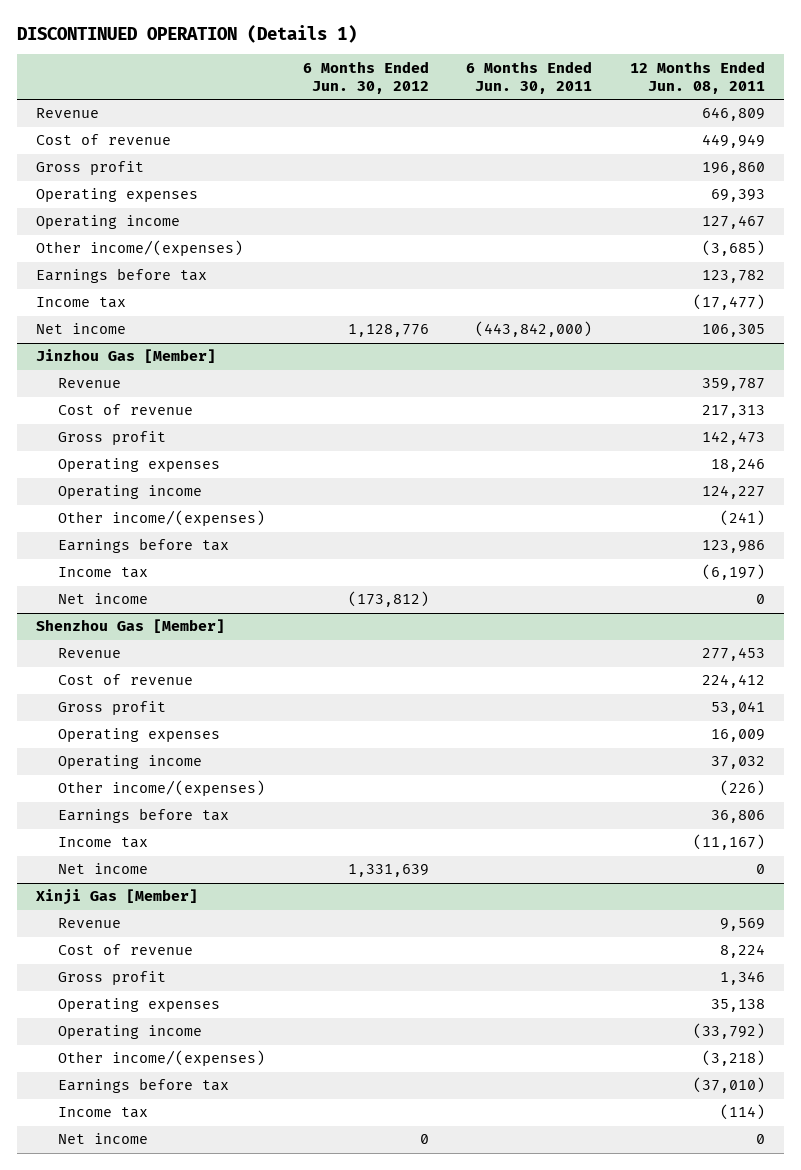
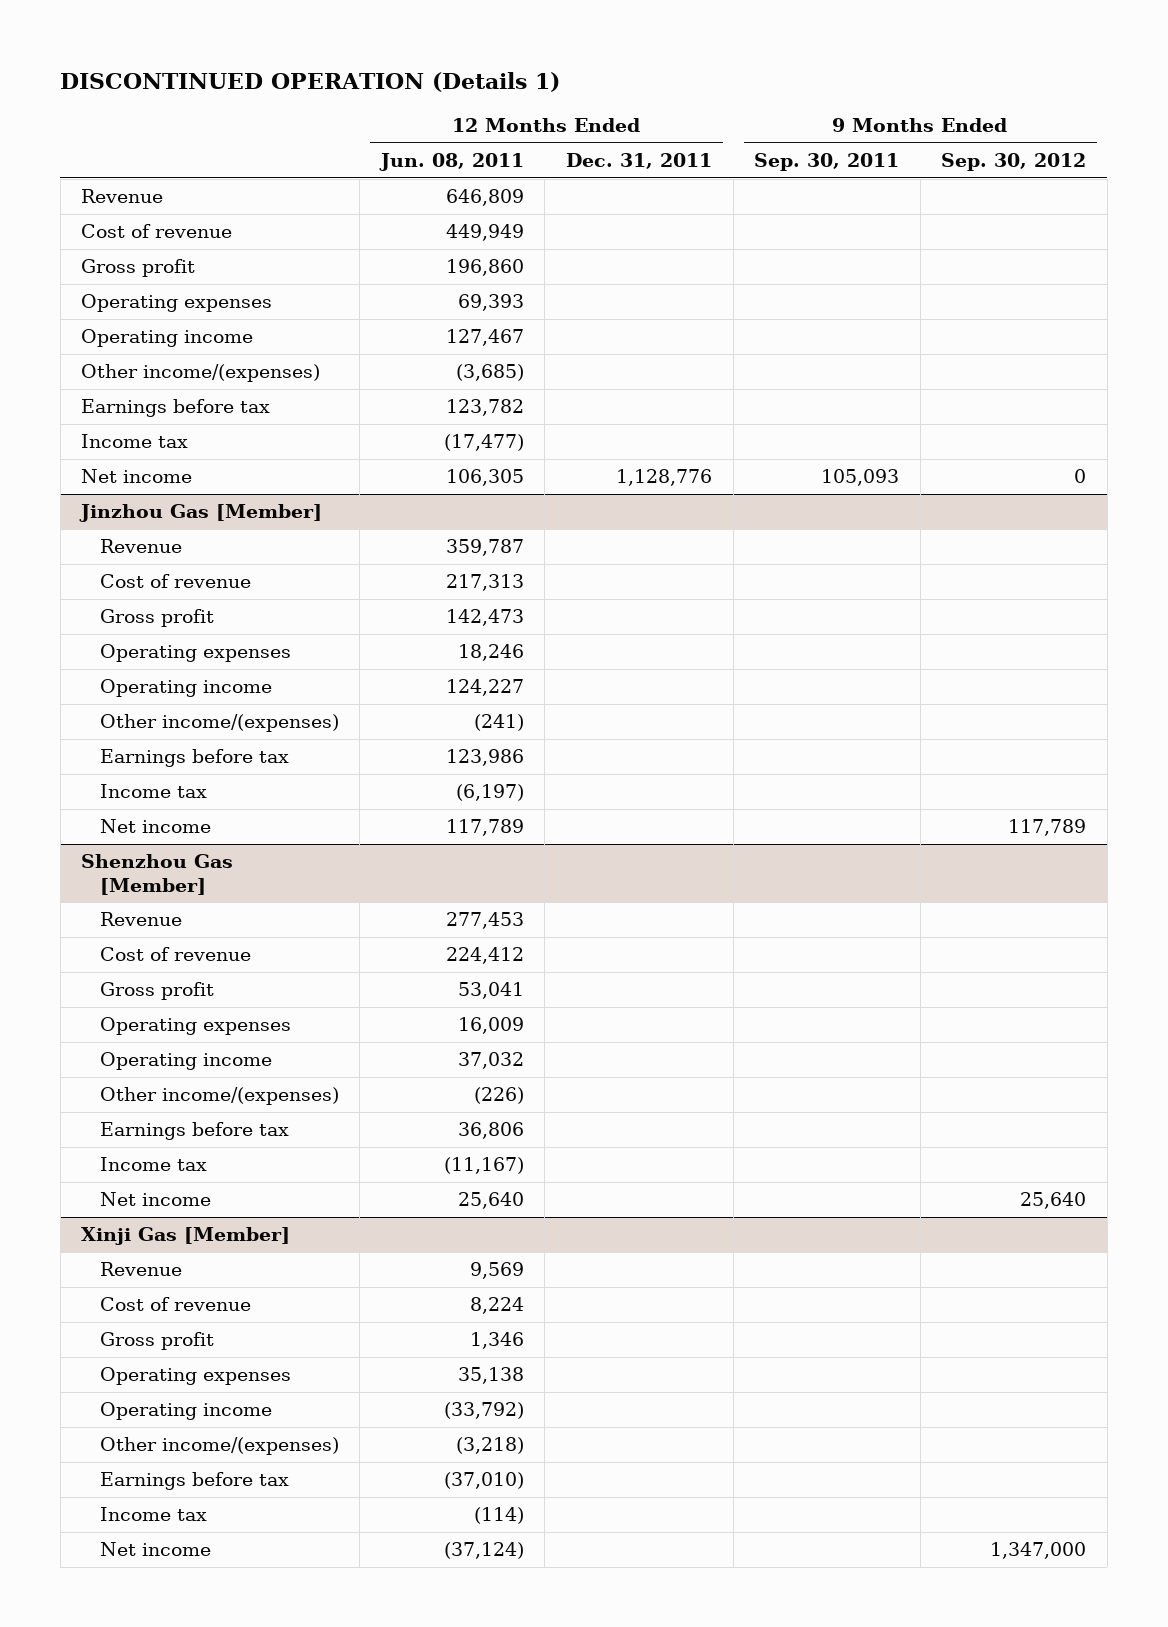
- | 6 Months Ended Jun. 30, 2012 | 6 Months Ended Jun. 30, 2011 | 12 Months Ended Jun. 08, 2011
+ | 12 Months Ended Jun. 08, 2011 | 12 Months Ended Dec. 31, 2011 | 9 Months Ended Sep. 30, 2011 | 9 Months Ended Sep. 30, 2012
@ Jinzhou Gas [Member]
- Net income | (173,812) | | 0
+ Net income | 117,789 | | | 117,789
@ Shenzhou Gas [Member]
- Net income | 1,331,639 | | 0
+ Net income | 25,640 | | | 25,640
@ Xinji Gas [Member]
- Net income | 0 | | 0
+ Net income | (37,124) | | | 1,347,000

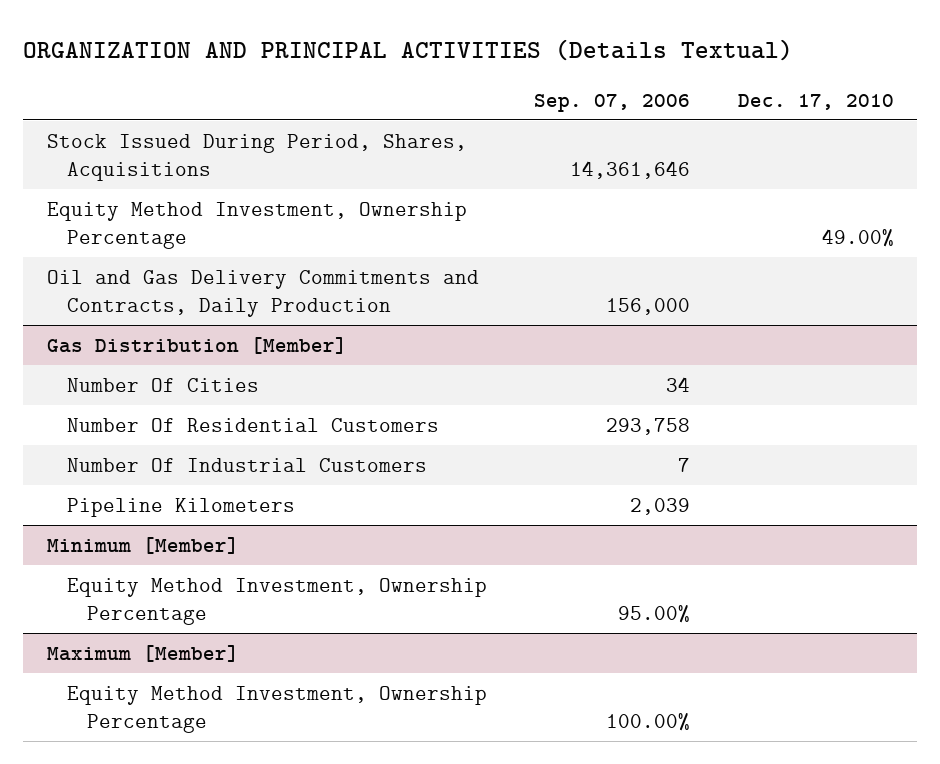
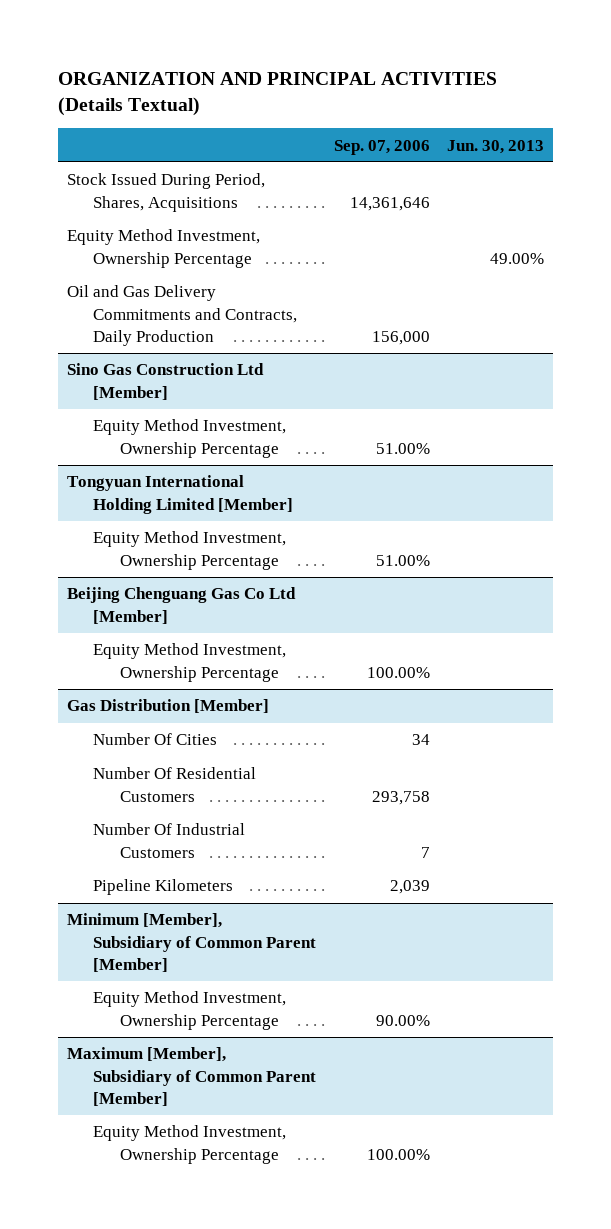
- | Sep. 07, 2006 | Dec. 17, 2010
+ | Sep. 07, 2006 | Jun. 30, 2013
+ Sino Gas Construction Ltd [Member]
+ Equity Method Investment, Ownership Percentage | 51.00% |
+ Tongyuan International Holding Limited [Member]
+ Equity Method Investment, Ownership Percentage | 51.00% |
+ Beijing Chenguang Gas Co Ltd [Member]
+ Equity Method Investment, Ownership Percentage | 100.00% |
- Minimum [Member]
- Equity Method Investment, Ownership Percentage | 95.00% |
- Maximum [Member]
+ Minimum [Member], Subsidiary of Common Parent [Member]
+ Equity Method Investment, Ownership Percentage | 90.00% |
+ Maximum [Member], Subsidiary of Common Parent [Member]

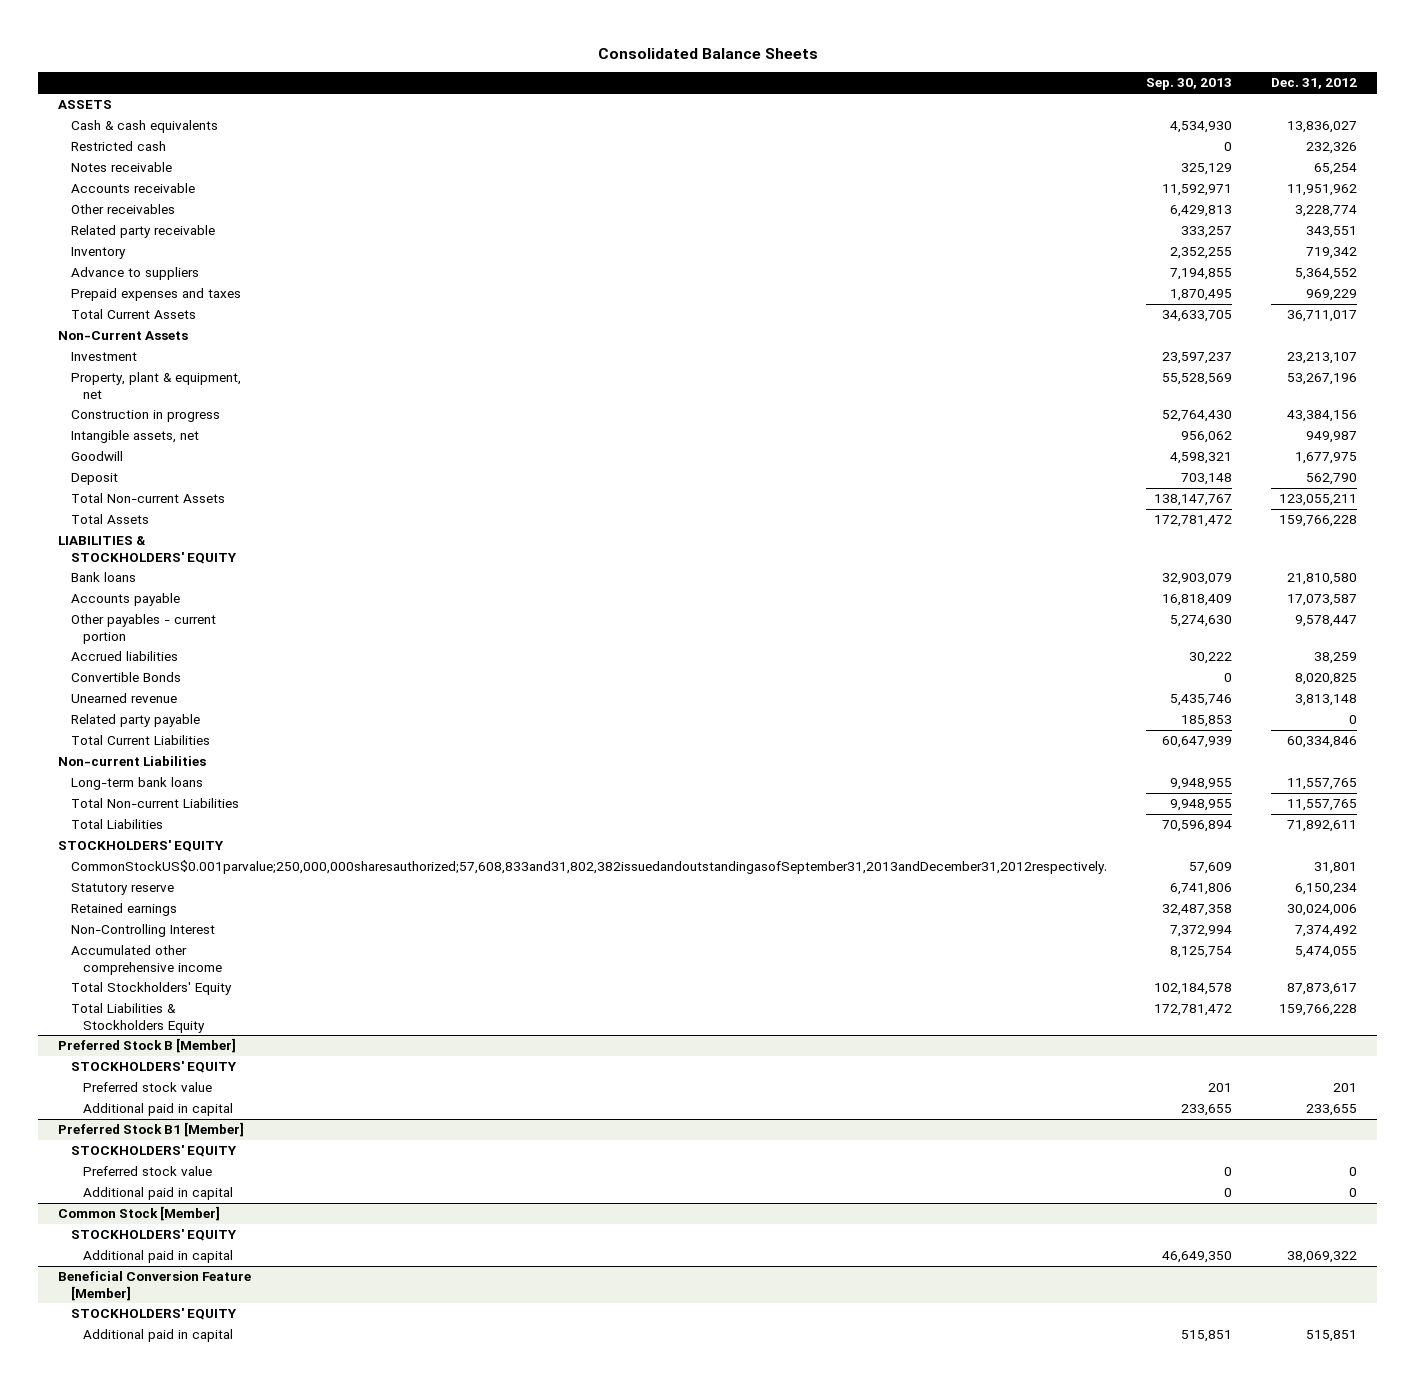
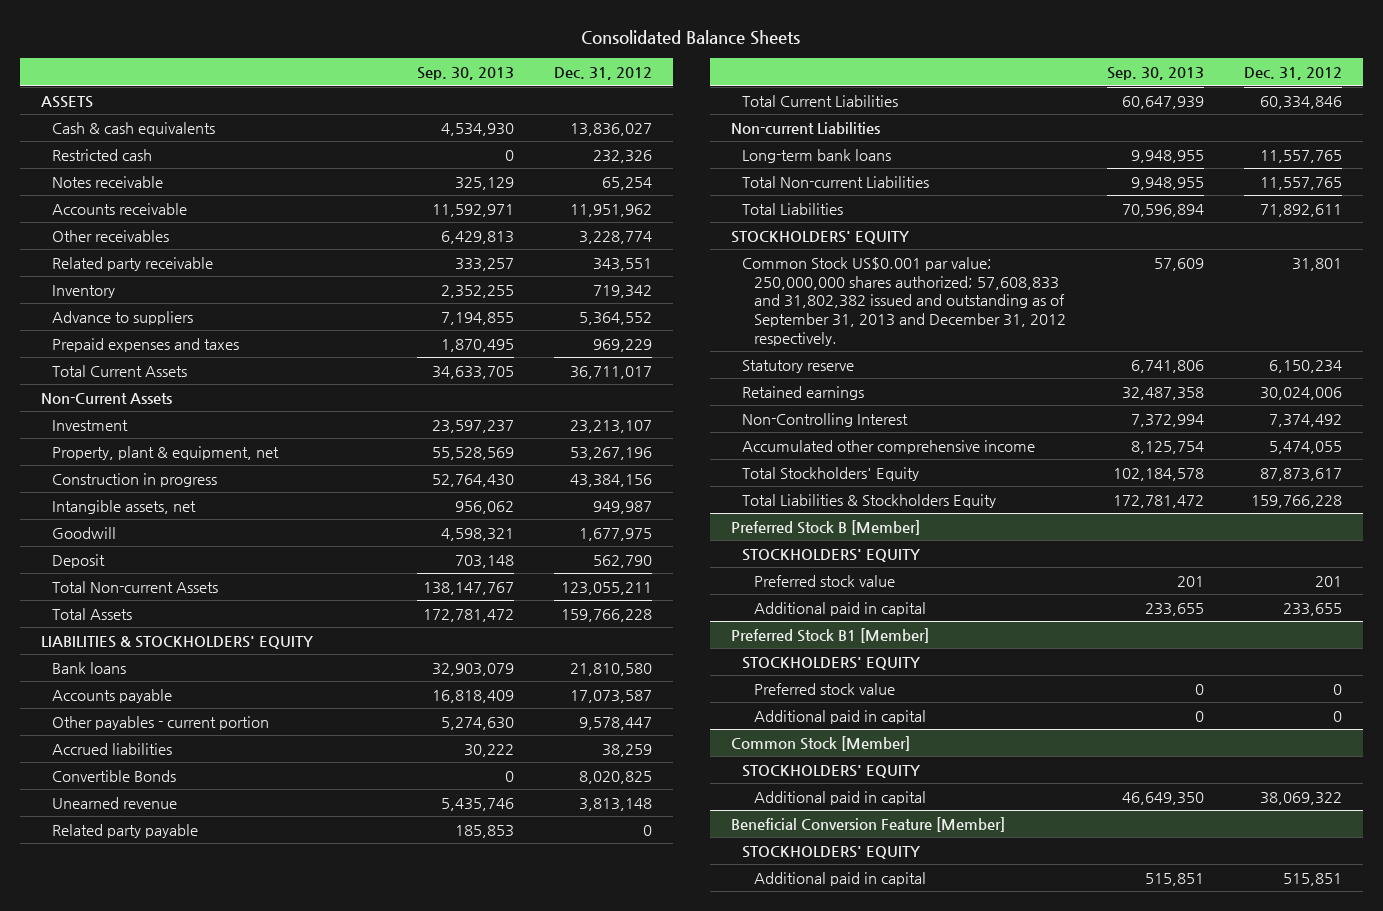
- CommonStockUS$0.001parvalue;250,000,000sharesauthorized;57,608,833and31,802,382issuedandoutstandingasofSeptember31,2013andDecember31,2012respectively. | 57,609 | 31,801
+ Common Stock US$0.001 par value; 250,000,000 shares authorized; 57,608,833 and 31,802,382 issued and outstanding as of September 31, 2013 and December 31, 2012 respectively. | 57,609 | 31,801

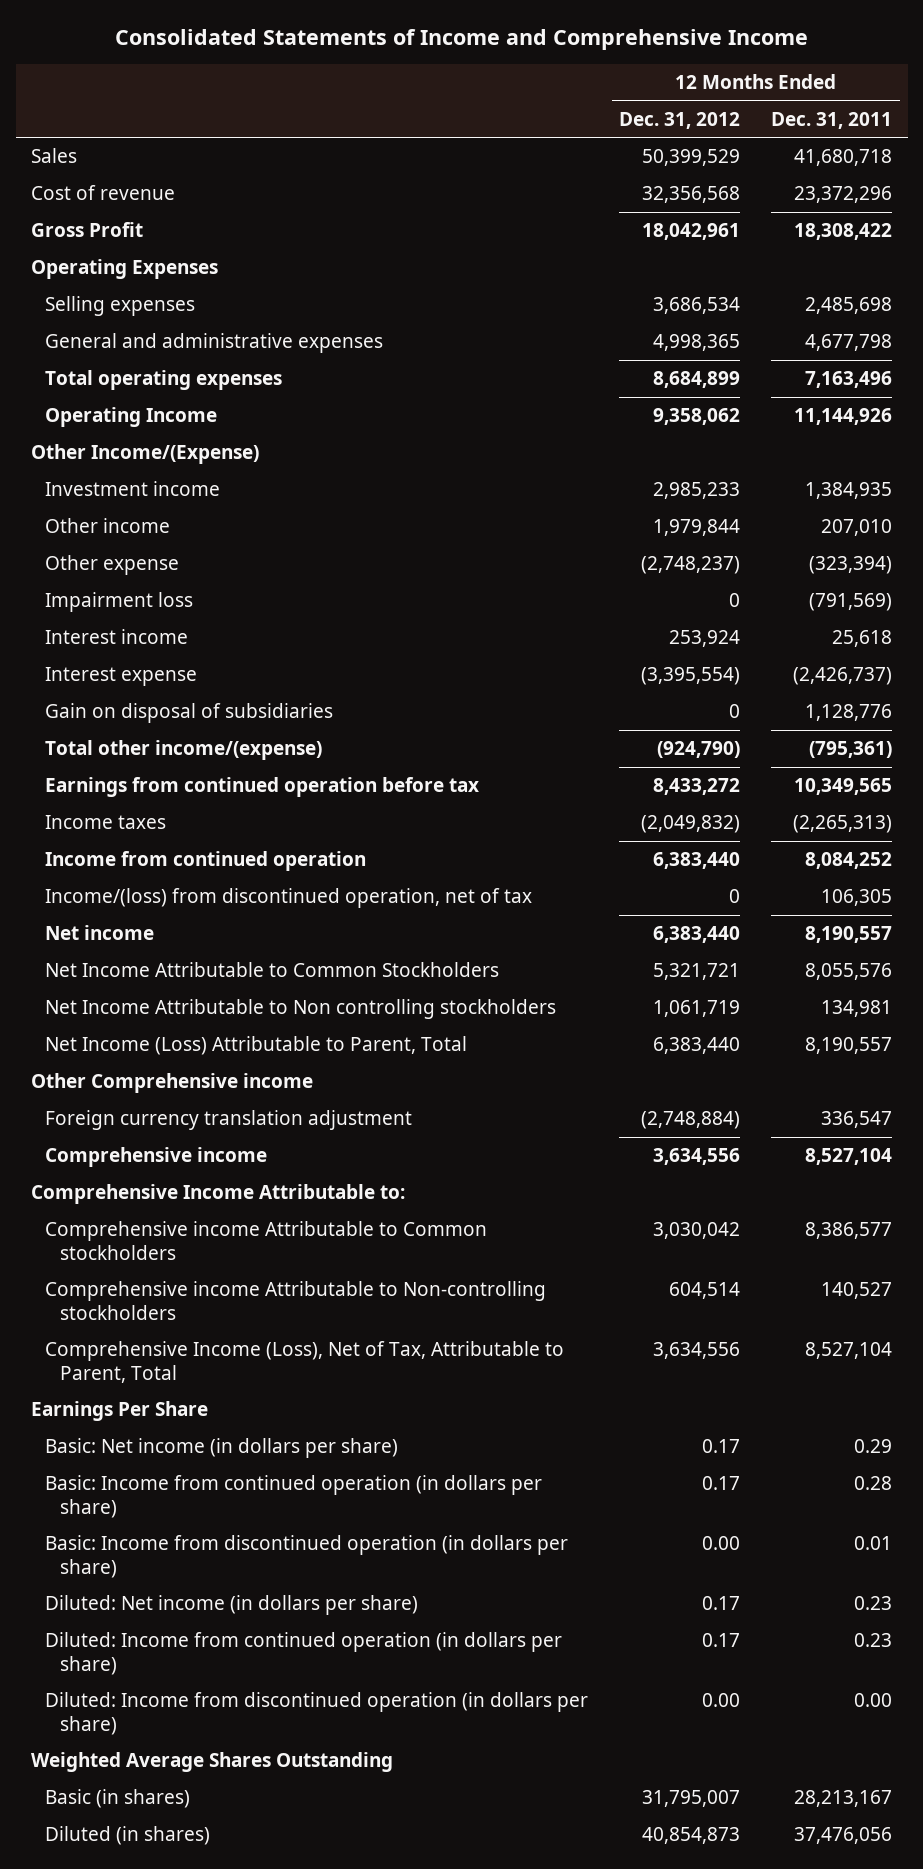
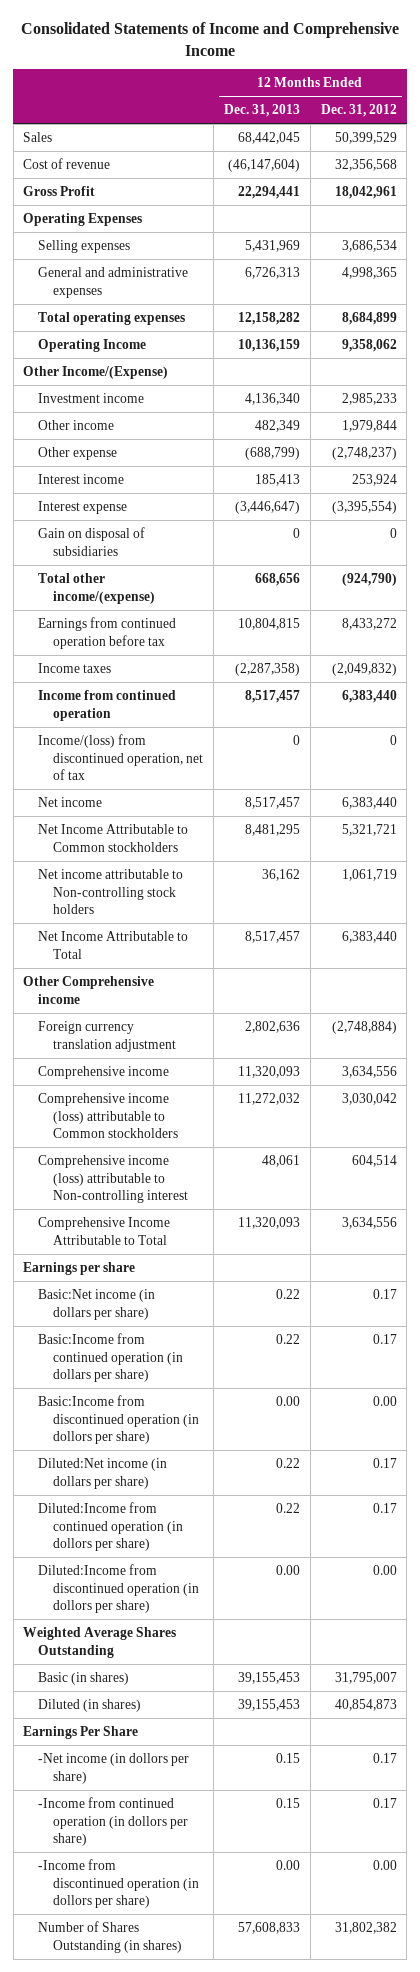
- | 12 Months Ended Dec. 31, 2012 | 12 Months Ended Dec. 31, 2011
+ | 12 Months Ended Dec. 31, 2013 | 12 Months Ended Dec. 31, 2012
- Impairment loss | 0 | (791,569)
- Net Income Attributable to Common Stockholders | 5,321,721 | 8,055,576
- Net Income Attributable to Non controlling stockholders | 1,061,719 | 134,981
- Net Income (Loss) Attributable to Parent, Total | 6,383,440 | 8,190,557
+ Net Income Attributable to Common stockholders | 8,481,295 | 5,321,721
+ Net income attributable to Non-controlling stock holders | 36,162 | 1,061,719
+ Net Income Attributable to Total | 8,517,457 | 6,383,440
- Comprehensive Income Attributable to:
- Comprehensive income Attributable to Common stockholders | 3,030,042 | 8,386,577
- Comprehensive income Attributable to Non-controlling stockholders | 604,514 | 140,527
- Comprehensive Income (Loss), Net of Tax, Attributable to Parent, Total | 3,634,556 | 8,527,104
- Basic: Net income (in dollars per share) | 0.17 | 0.29
- Basic: Income from continued operation (in dollars per share) | 0.17 | 0.28
- Basic: Income from discontinued operation (in dollars per share) | 0.00 | 0.01
- Diluted: Net income (in dollars per share) | 0.17 | 0.23
- Diluted: Income from continued operation (in dollars per share) | 0.17 | 0.23
- Diluted: Income from discontinued operation (in dollars per share) | 0.00 | 0.00
+ Comprehensive income (loss) attributable to Common stockholders | 11,272,032 | 3,030,042
+ Comprehensive income (loss) attributable to Non-controlling interest | 48,061 | 604,514
+ Comprehensive Income Attributable to Total | 11,320,093 | 3,634,556
+ Earnings per share
+ Basic:Net income (in dollars per share) | 0.22 | 0.17
+ Basic:Income from continued operation (in dollars per share) | 0.22 | 0.17
+ Basic:Income from discontinued operation (in dollors per share) | 0.00 | 0.00
+ Diluted:Net income (in dollars per share) | 0.22 | 0.17
+ Diluted:Income from continued operation (in dollors per share) | 0.22 | 0.17
+ Diluted:Income from discontinued operation (in dollors per share) | 0.00 | 0.00
moved down: Earnings Per Share
+ -Net income (in dollors per share) | 0.15 | 0.17
+ -Income from continued operation (in dollors per share) | 0.15 | 0.17
+ -Income from discontinued operation (in dollors per share) | 0.00 | 0.00
+ Number of Shares Outstanding (in shares) | 57,608,833 | 31,802,382

